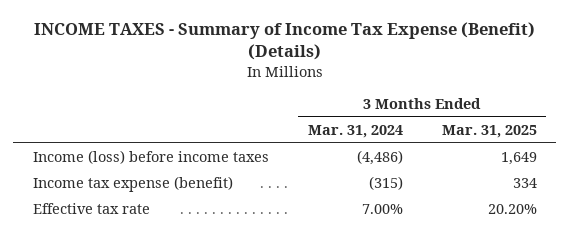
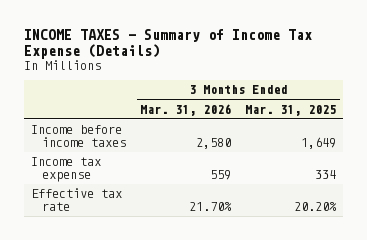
- INCOME TAXES - Summary of Income Tax Expense (Benefit) (Details)
+ INCOME TAXES - Summary of Income Tax Expense (Details)
- | 3 Months Ended Mar. 31, 2024 | 3 Months Ended Mar. 31, 2025
+ | 3 Months Ended Mar. 31, 2026 | 3 Months Ended Mar. 31, 2025
- Income (loss) before income taxes | (4,486) | 1,649
- Income tax expense (benefit) | (315) | 334
+ Income before income taxes | 2,580 | 1,649
+ Income tax expense | 559 | 334

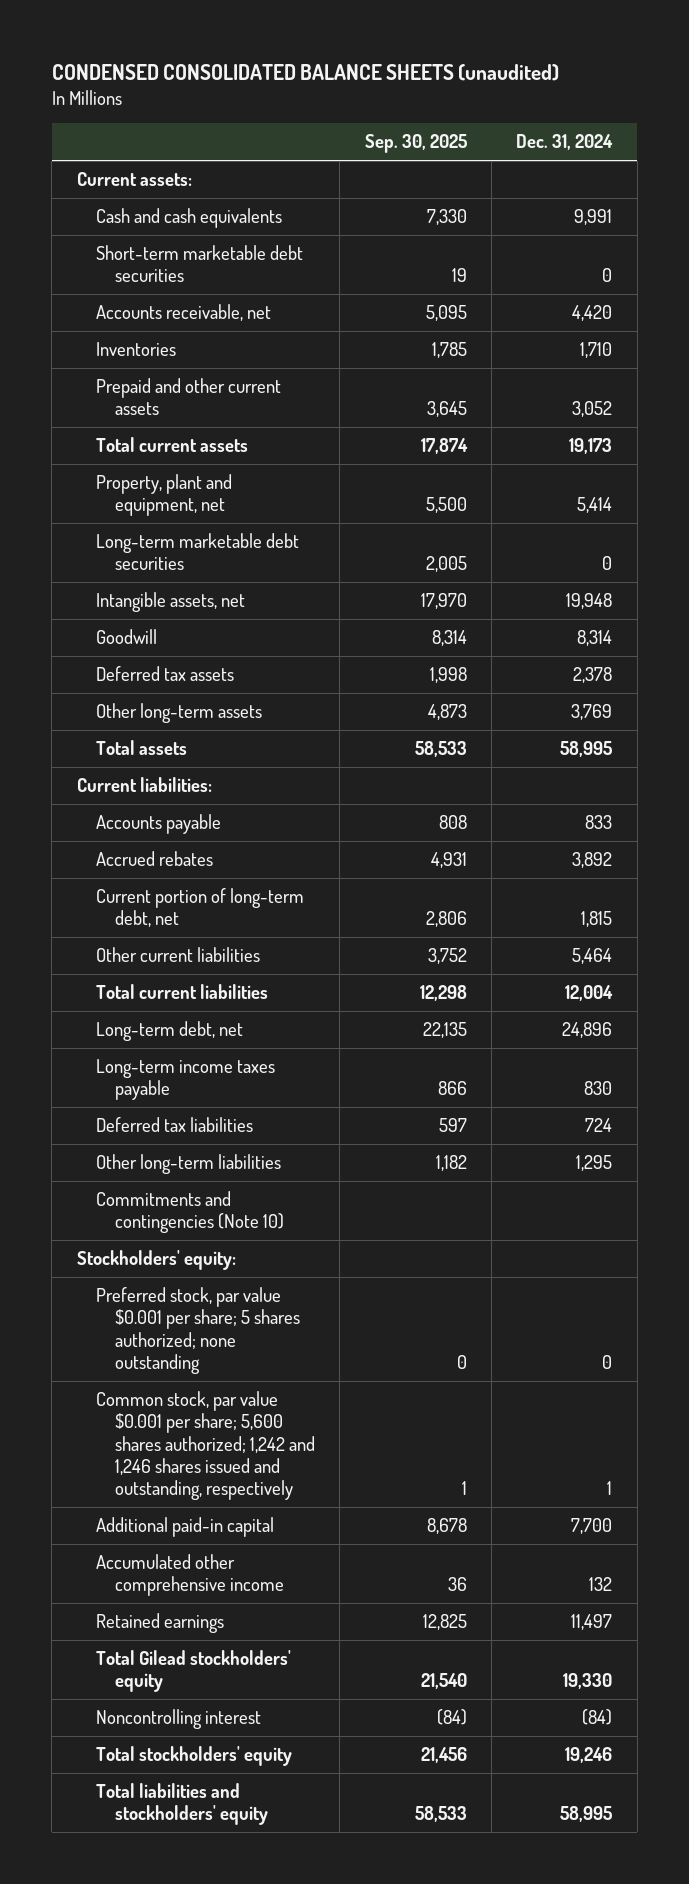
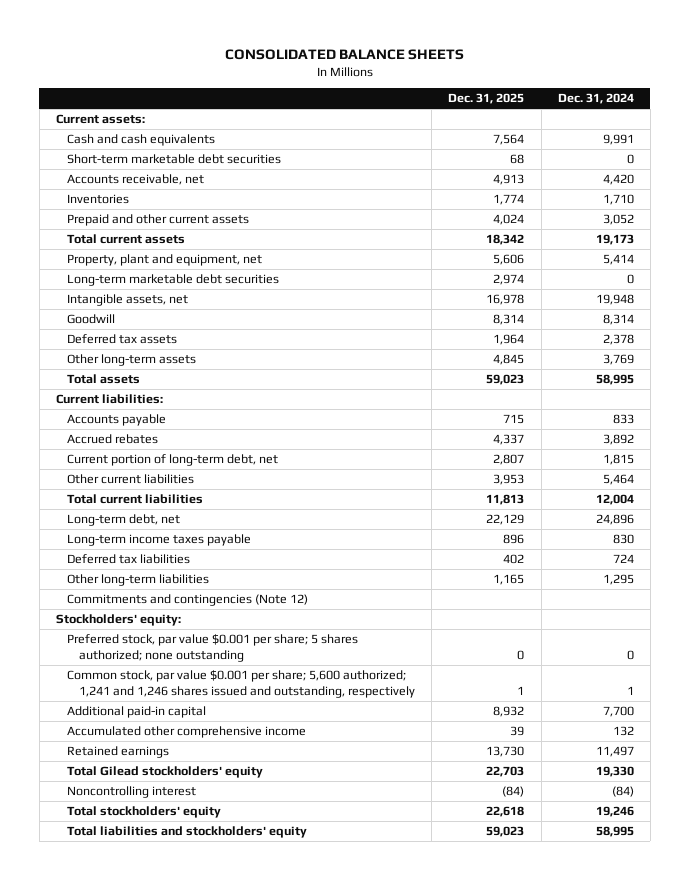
- CONDENSED CONSOLIDATED BALANCE SHEETS (unaudited)
+ CONSOLIDATED BALANCE SHEETS
- | Sep. 30, 2025 | Dec. 31, 2024
+ | Dec. 31, 2025 | Dec. 31, 2024
- Commitments and contingencies (Note 10)
+ Commitments and contingencies (Note 12)
- Common stock, par value $0.001 per share; 5,600 shares authorized; 1,242 and 1,246 shares issued and outstanding, respectively | 1 | 1
+ Common stock, par value $0.001 per share; 5,600 authorized; 1,241 and 1,246 shares issued and outstanding, respectively | 1 | 1

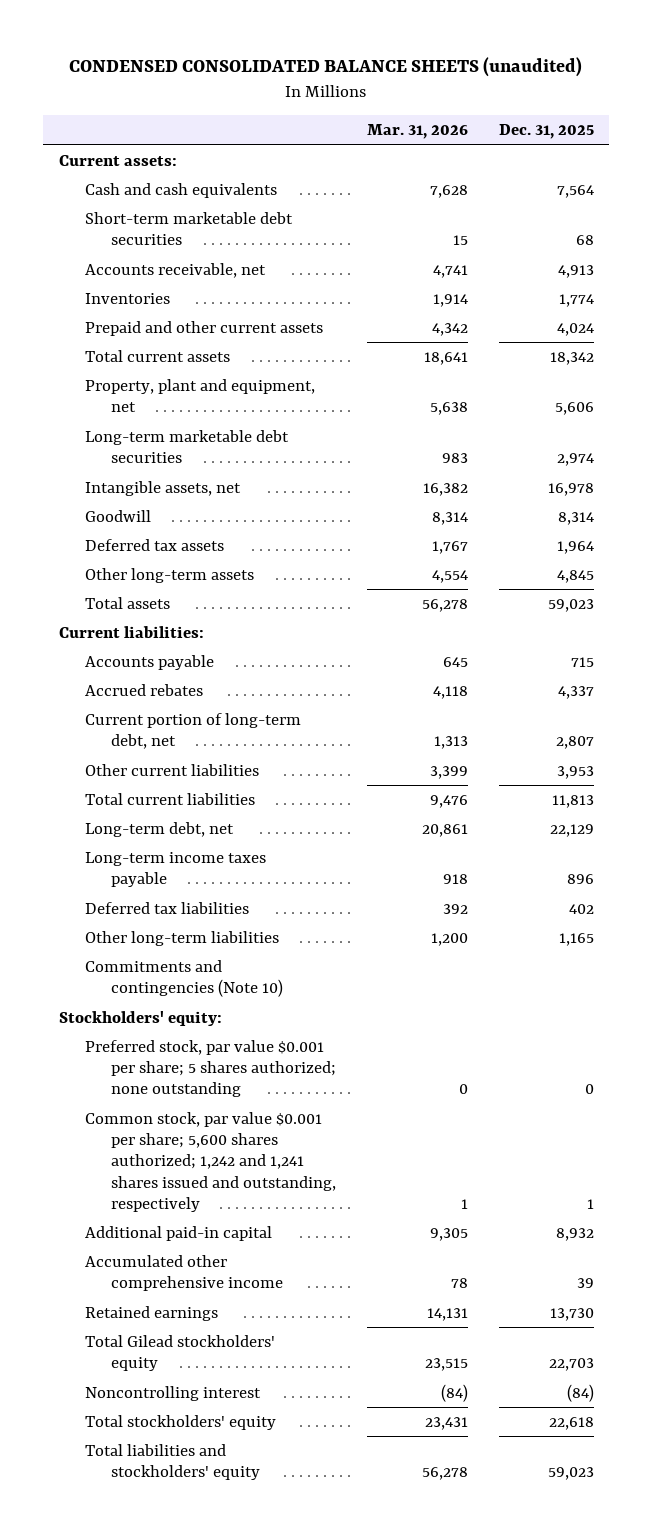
- CONSOLIDATED BALANCE SHEETS
+ CONDENSED CONSOLIDATED BALANCE SHEETS (unaudited)
- | Dec. 31, 2025 | Dec. 31, 2024
+ | Mar. 31, 2026 | Dec. 31, 2025
- Commitments and contingencies (Note 12)
+ Commitments and contingencies (Note 10)
- Common stock, par value $0.001 per share; 5,600 authorized; 1,241 and 1,246 shares issued and outstanding, respectively | 1 | 1
+ Common stock, par value $0.001 per share; 5,600 shares authorized; 1,242 and 1,241 shares issued and outstanding, respectively | 1 | 1

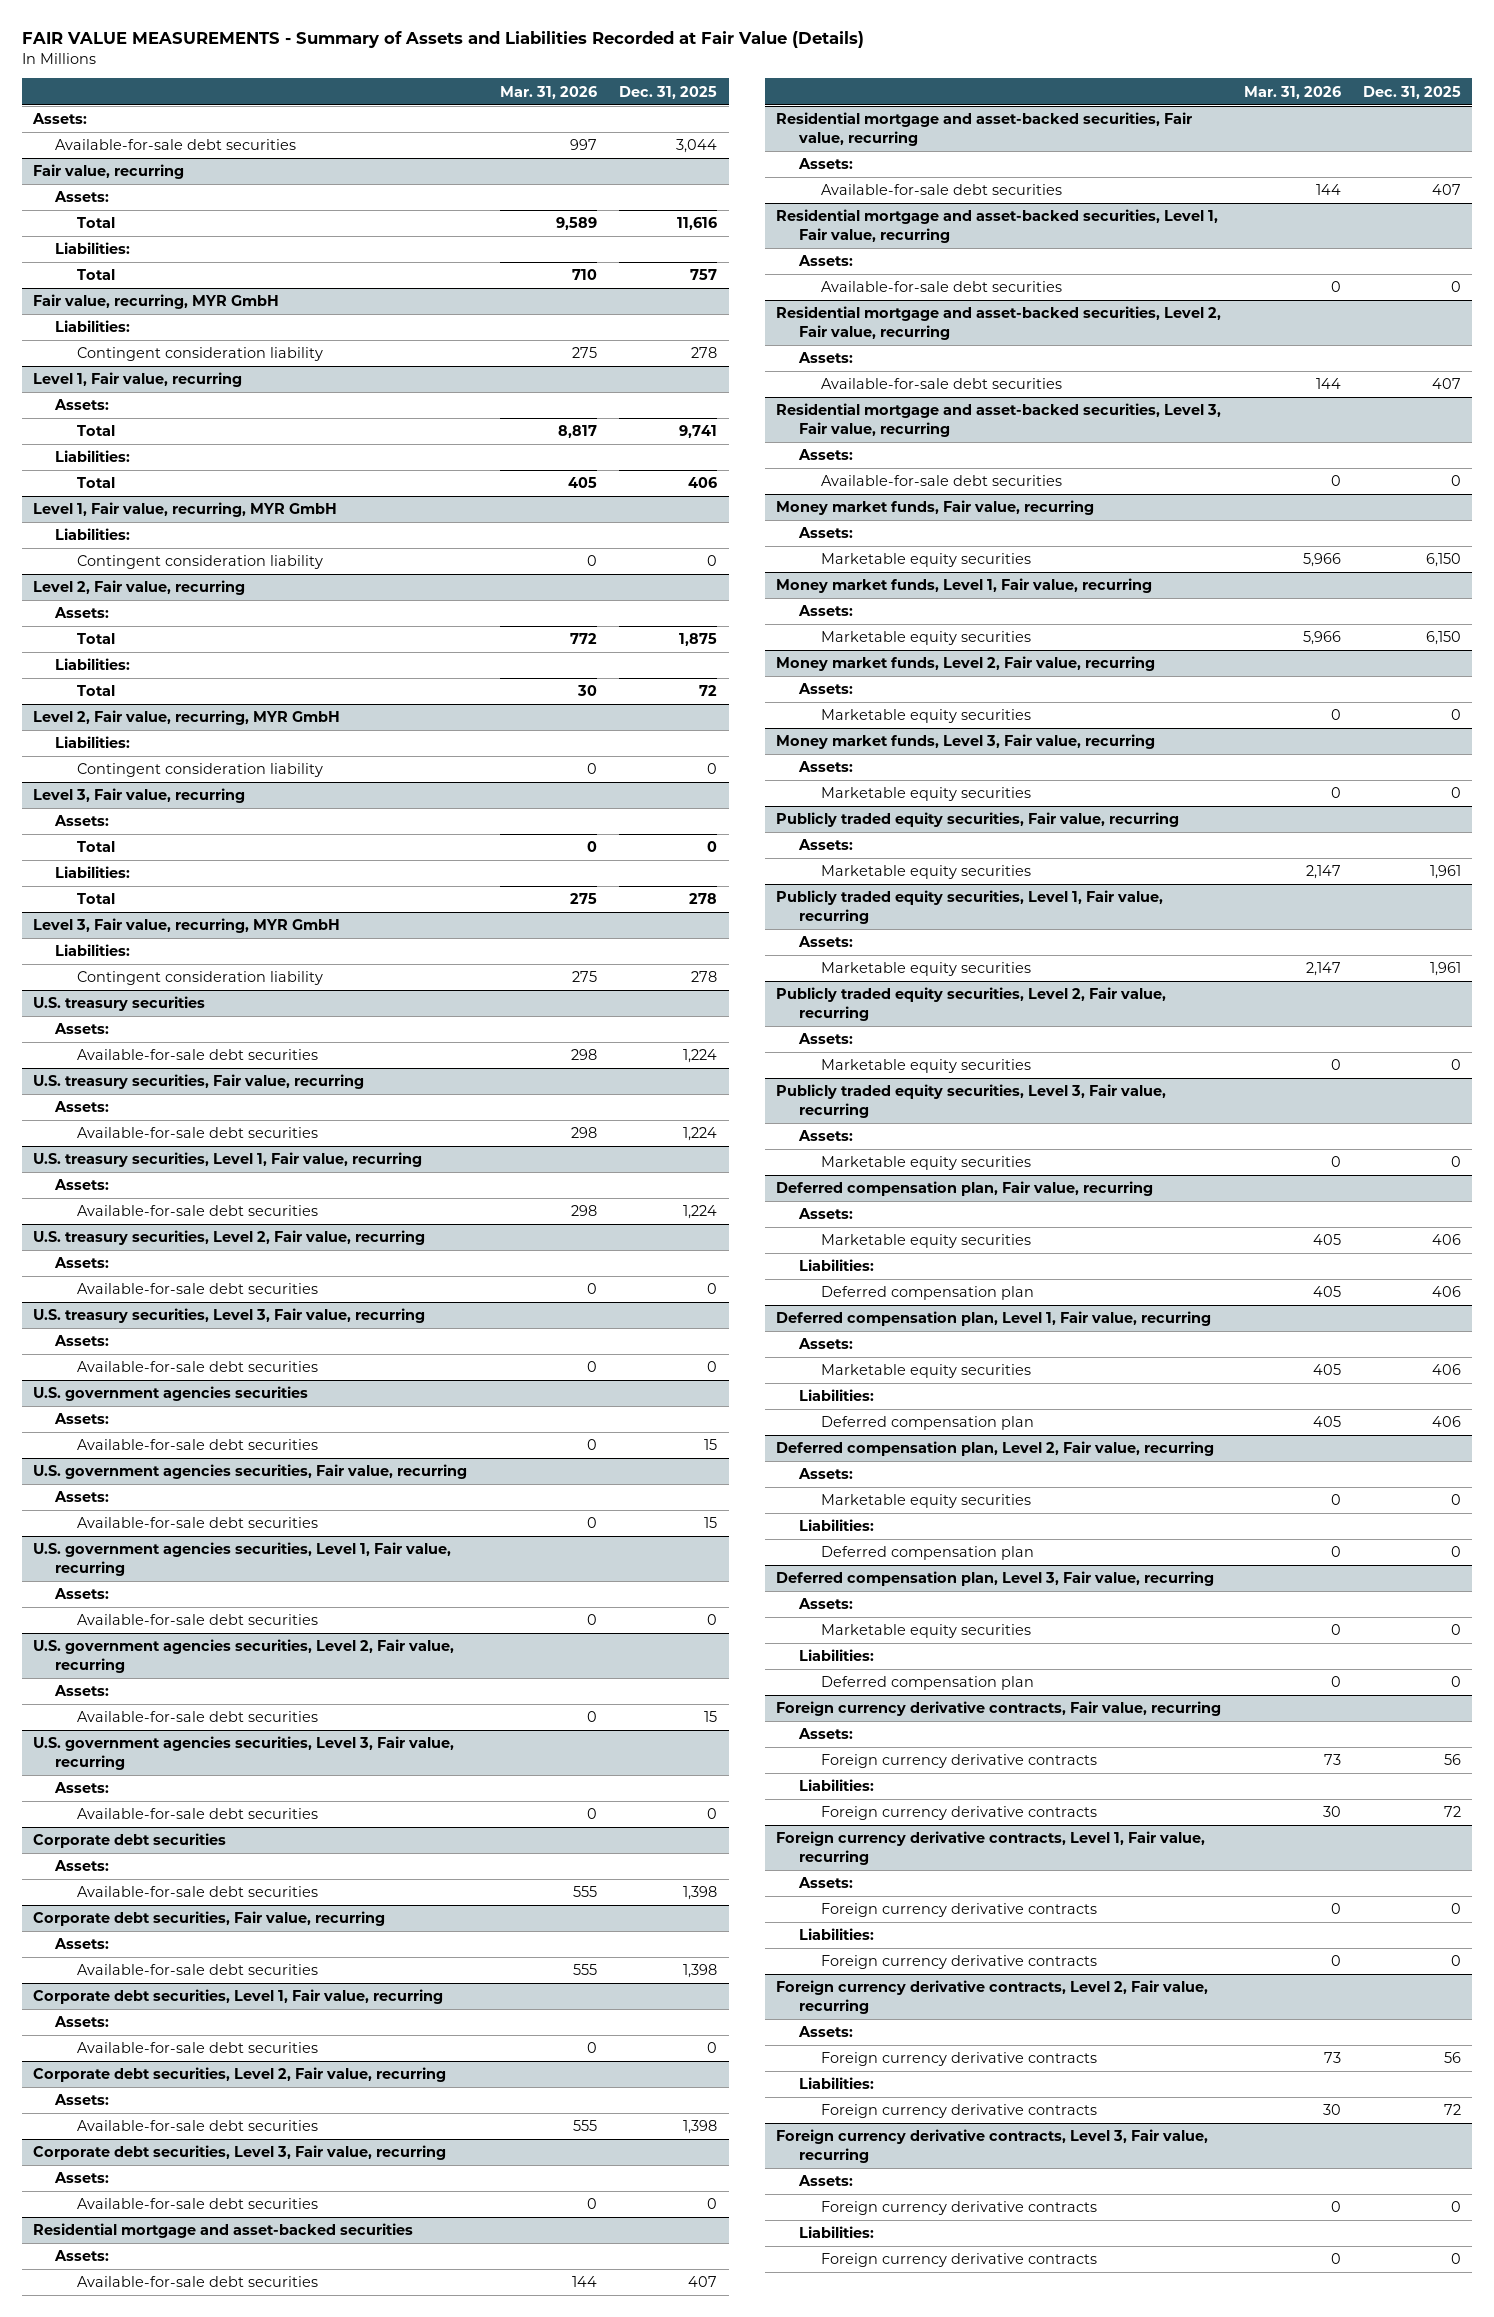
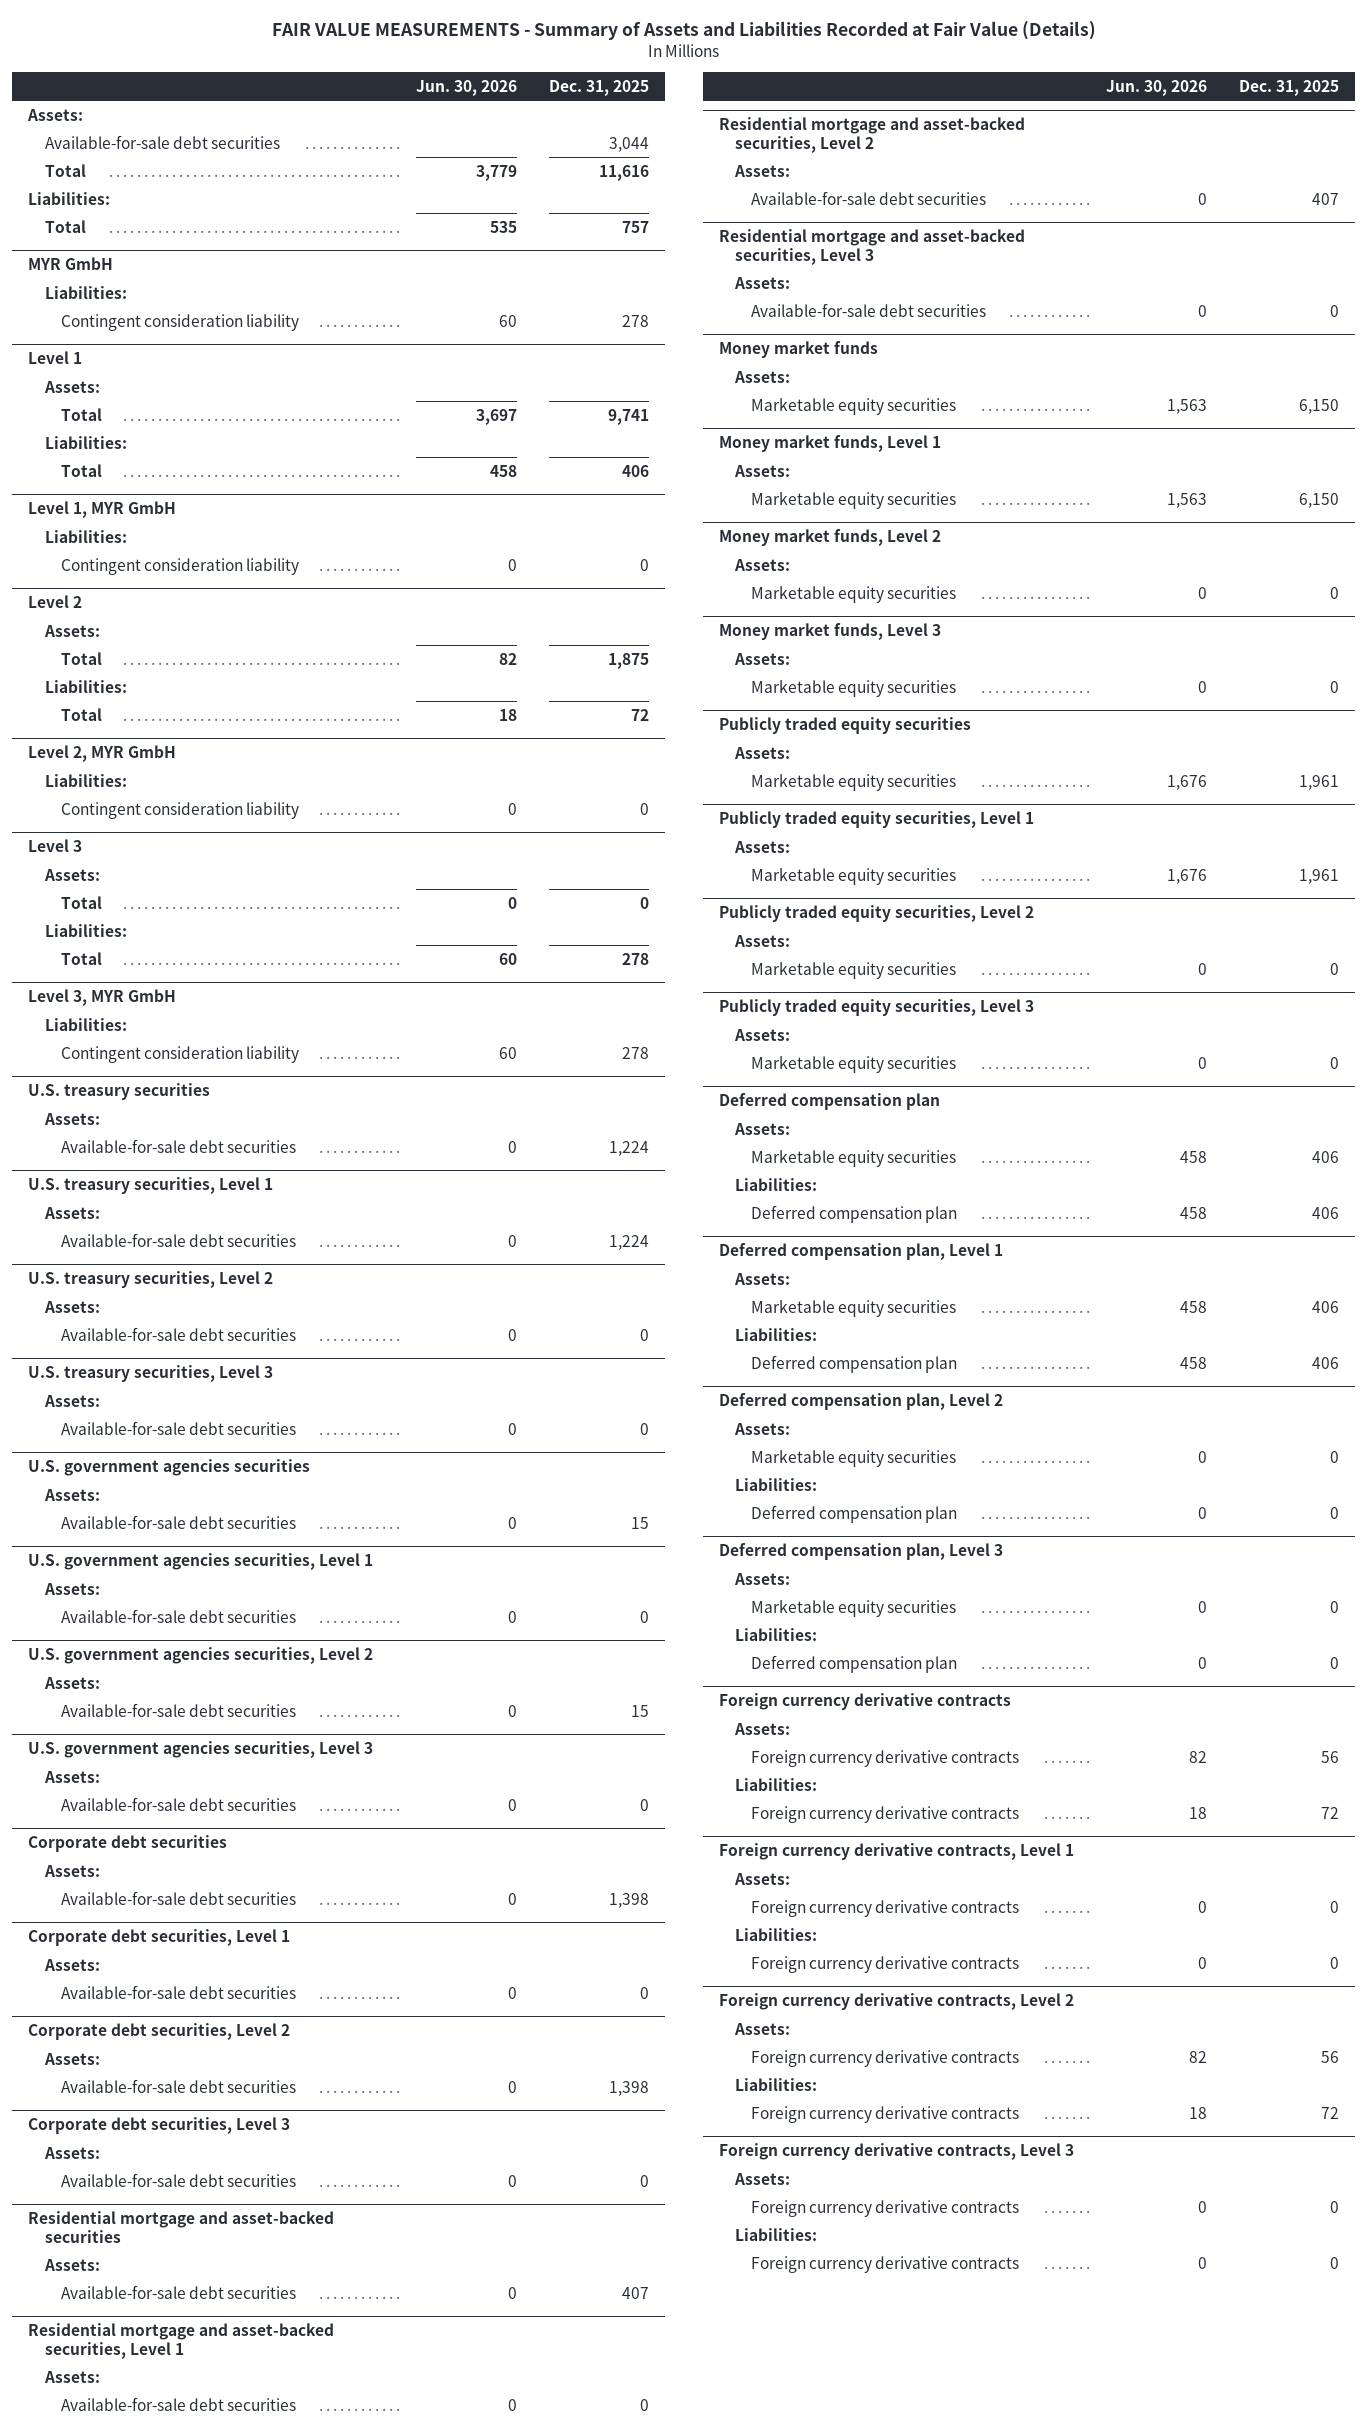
- | Mar. 31, 2026 | Dec. 31, 2025
+ | Jun. 30, 2026 | Dec. 31, 2025
- Fair value, recurring
- Assets:
- Fair value, recurring, MYR GmbH
+ MYR GmbH
- Level 1, Fair value, recurring
+ Level 1
- Level 1, Fair value, recurring, MYR GmbH
+ Level 1, MYR GmbH
- Level 2, Fair value, recurring
+ Level 2
- Level 2, Fair value, recurring, MYR GmbH
+ Level 2, MYR GmbH
- Level 3, Fair value, recurring
+ Level 3
- Level 3, Fair value, recurring, MYR GmbH
+ Level 3, MYR GmbH
- U.S. treasury securities, Fair value, recurring
- Assets:
- Available-for-sale debt securities | 298 | 1,224
- U.S. treasury securities, Level 1, Fair value, recurring
+ U.S. treasury securities, Level 1
- U.S. treasury securities, Level 2, Fair value, recurring
+ U.S. treasury securities, Level 2
- U.S. treasury securities, Level 3, Fair value, recurring
+ U.S. treasury securities, Level 3
- U.S. government agencies securities, Fair value, recurring
- Assets:
- Available-for-sale debt securities | 0 | 15
- U.S. government agencies securities, Level 1, Fair value, recurring
+ U.S. government agencies securities, Level 1
- U.S. government agencies securities, Level 2, Fair value, recurring
+ U.S. government agencies securities, Level 2
- U.S. government agencies securities, Level 3, Fair value, recurring
+ U.S. government agencies securities, Level 3
- Corporate debt securities, Fair value, recurring
- Assets:
- Available-for-sale debt securities | 555 | 1,398
- Corporate debt securities, Level 1, Fair value, recurring
+ Corporate debt securities, Level 1
- Corporate debt securities, Level 2, Fair value, recurring
+ Corporate debt securities, Level 2
- Corporate debt securities, Level 3, Fair value, recurring
+ Corporate debt securities, Level 3
- Residential mortgage and asset-backed securities, Fair value, recurring
- Assets:
- Available-for-sale debt securities | 144 | 407
- Residential mortgage and asset-backed securities, Level 1, Fair value, recurring
+ Residential mortgage and asset-backed securities, Level 1
- Residential mortgage and asset-backed securities, Level 2, Fair value, recurring
+ Residential mortgage and asset-backed securities, Level 2
- Residential mortgage and asset-backed securities, Level 3, Fair value, recurring
+ Residential mortgage and asset-backed securities, Level 3
- Money market funds, Fair value, recurring
+ Money market funds
- Money market funds, Level 1, Fair value, recurring
+ Money market funds, Level 1
- Money market funds, Level 2, Fair value, recurring
+ Money market funds, Level 2
- Money market funds, Level 3, Fair value, recurring
+ Money market funds, Level 3
- Publicly traded equity securities, Fair value, recurring
+ Publicly traded equity securities
- Publicly traded equity securities, Level 1, Fair value, recurring
+ Publicly traded equity securities, Level 1
- Publicly traded equity securities, Level 2, Fair value, recurring
+ Publicly traded equity securities, Level 2
- Publicly traded equity securities, Level 3, Fair value, recurring
+ Publicly traded equity securities, Level 3
- Deferred compensation plan, Fair value, recurring
+ Deferred compensation plan
- Deferred compensation plan, Level 1, Fair value, recurring
+ Deferred compensation plan, Level 1
- Deferred compensation plan, Level 2, Fair value, recurring
+ Deferred compensation plan, Level 2
- Deferred compensation plan, Level 3, Fair value, recurring
+ Deferred compensation plan, Level 3
- Foreign currency derivative contracts, Fair value, recurring
+ Foreign currency derivative contracts
- Foreign currency derivative contracts, Level 1, Fair value, recurring
+ Foreign currency derivative contracts, Level 1
- Foreign currency derivative contracts, Level 2, Fair value, recurring
+ Foreign currency derivative contracts, Level 2
- Foreign currency derivative contracts, Level 3, Fair value, recurring
+ Foreign currency derivative contracts, Level 3

